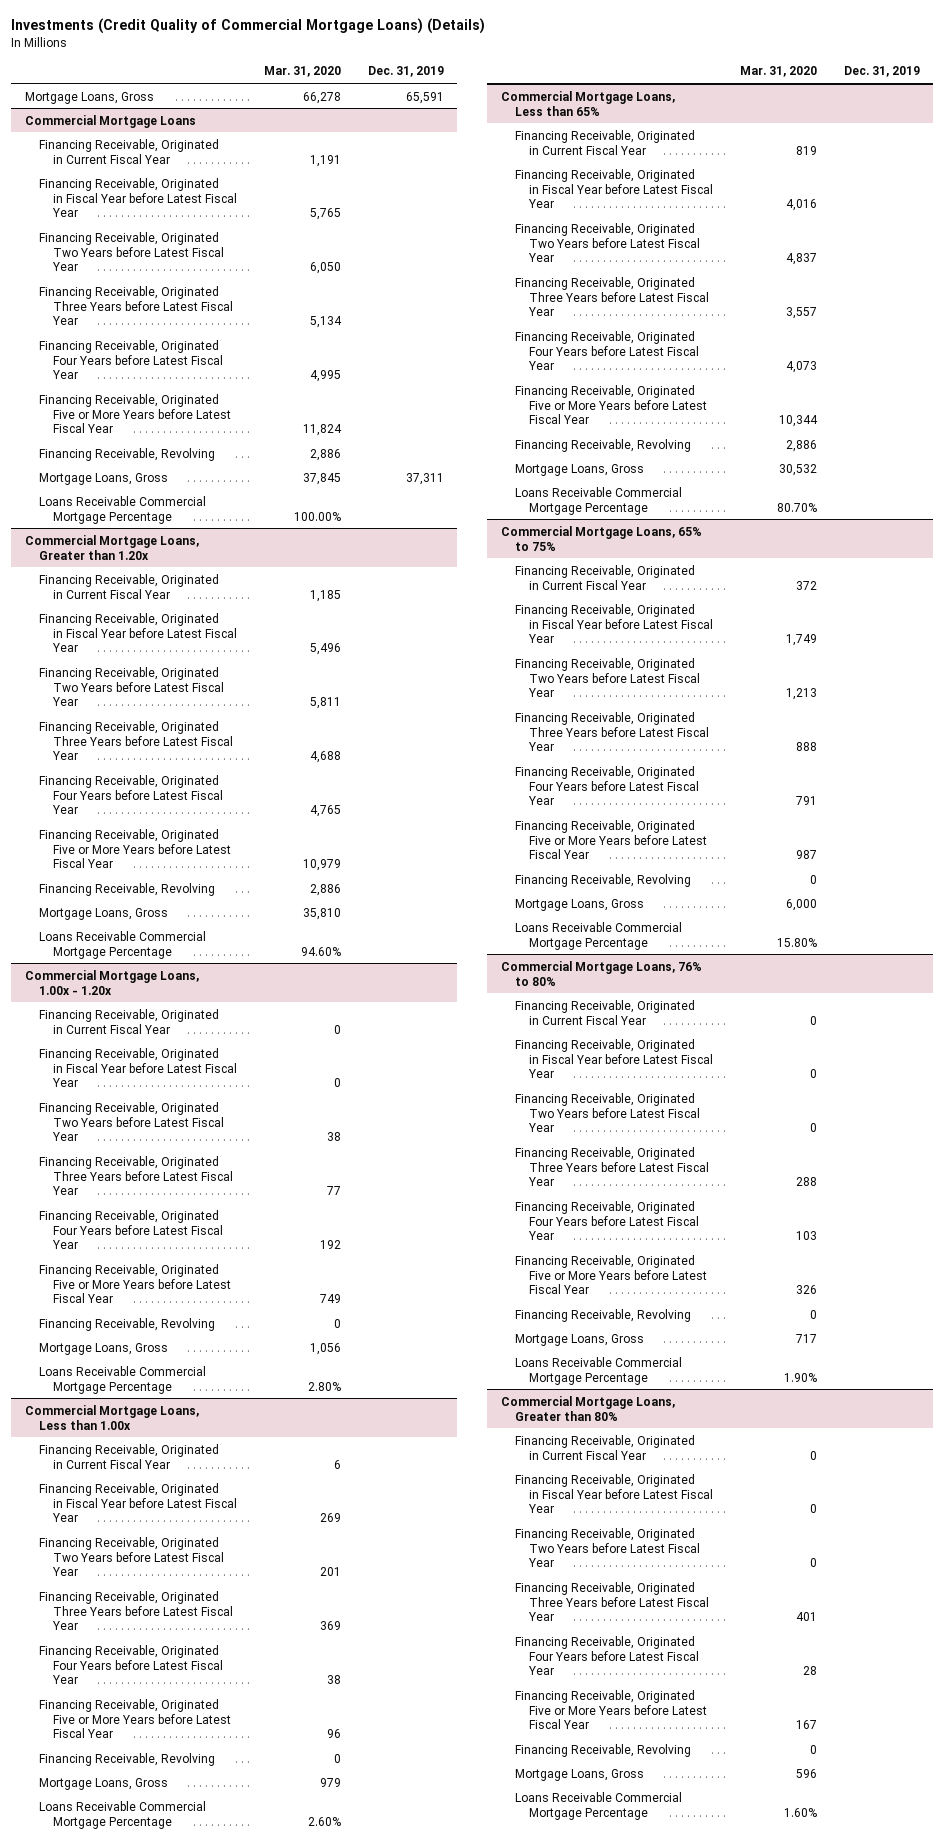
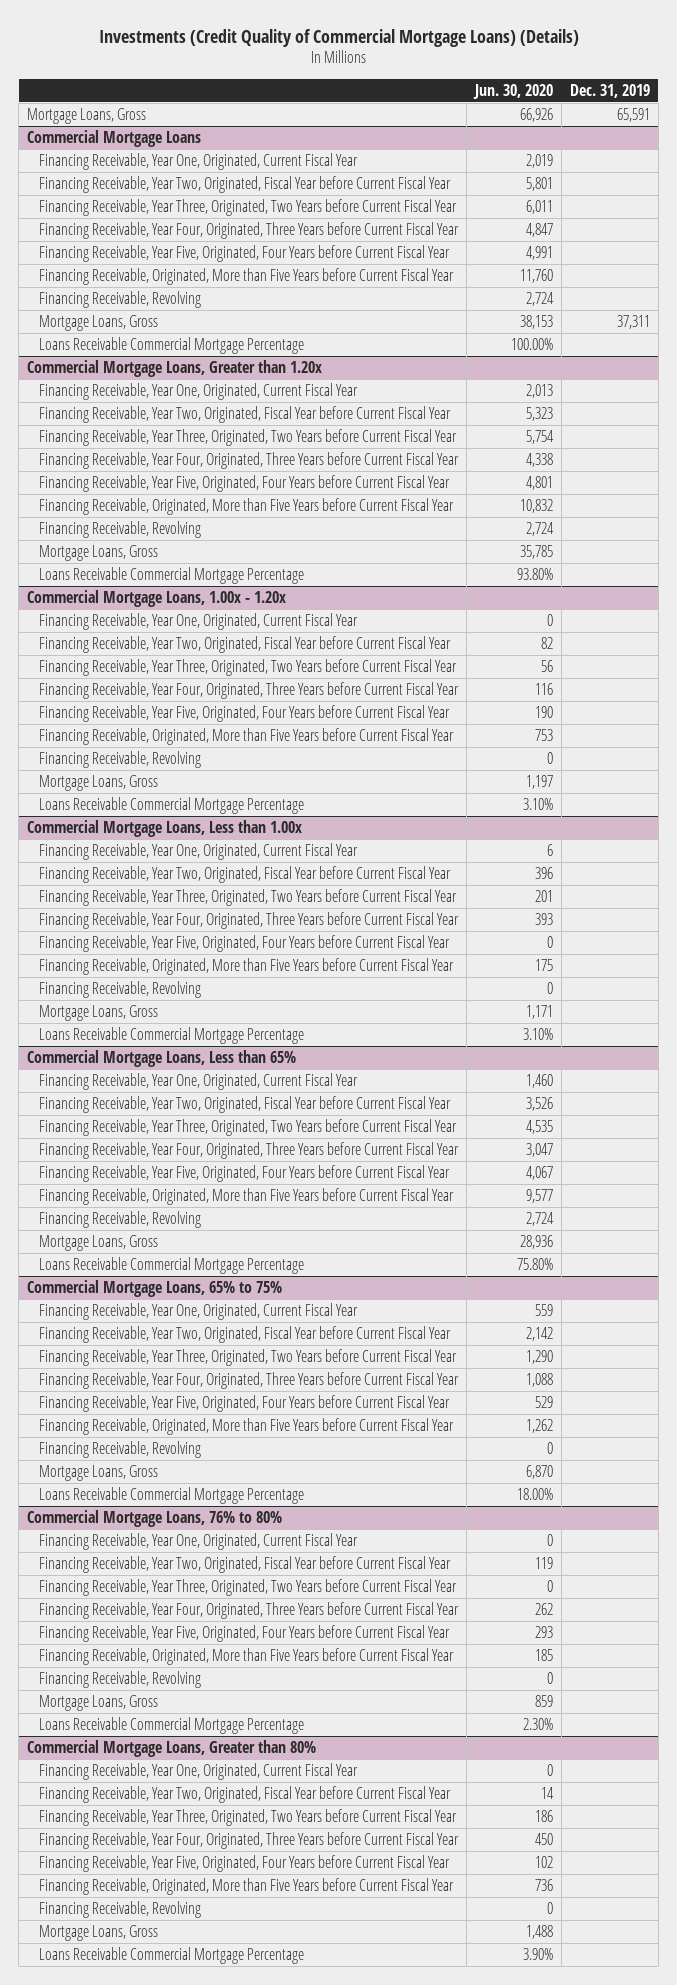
- | Mar. 31, 2020 | Dec. 31, 2019
+ | Jun. 30, 2020 | Dec. 31, 2019
@ Commercial Mortgage Loans
- Financing Receivable, Originated in Current Fiscal Year | 1,191 |
- Financing Receivable, Originated in Fiscal Year before Latest Fiscal Year | 5,765 |
- Financing Receivable, Originated Two Years before Latest Fiscal Year | 6,050 |
- Financing Receivable, Originated Three Years before Latest Fiscal Year | 5,134 |
- Financing Receivable, Originated Four Years before Latest Fiscal Year | 4,995 |
- Financing Receivable, Originated Five or More Years before Latest Fiscal Year | 11,824 |
+ Financing Receivable, Year One, Originated, Current Fiscal Year | 2,019 |
+ Financing Receivable, Year Two, Originated, Fiscal Year before Current Fiscal Year | 5,801 |
+ Financing Receivable, Year Three, Originated, Two Years before Current Fiscal Year | 6,011 |
+ Financing Receivable, Year Four, Originated, Three Years before Current Fiscal Year | 4,847 |
+ Financing Receivable, Year Five, Originated, Four Years before Current Fiscal Year | 4,991 |
+ Financing Receivable, Originated, More than Five Years before Current Fiscal Year | 11,760 |
@ Commercial Mortgage Loans, Greater than 1.20x
- Financing Receivable, Originated in Current Fiscal Year | 1,185 |
- Financing Receivable, Originated in Fiscal Year before Latest Fiscal Year | 5,496 |
- Financing Receivable, Originated Two Years before Latest Fiscal Year | 5,811 |
- Financing Receivable, Originated Three Years before Latest Fiscal Year | 4,688 |
- Financing Receivable, Originated Four Years before Latest Fiscal Year | 4,765 |
- Financing Receivable, Originated Five or More Years before Latest Fiscal Year | 10,979 |
+ Financing Receivable, Year One, Originated, Current Fiscal Year | 2,013 |
+ Financing Receivable, Year Two, Originated, Fiscal Year before Current Fiscal Year | 5,323 |
+ Financing Receivable, Year Three, Originated, Two Years before Current Fiscal Year | 5,754 |
+ Financing Receivable, Year Four, Originated, Three Years before Current Fiscal Year | 4,338 |
+ Financing Receivable, Year Five, Originated, Four Years before Current Fiscal Year | 4,801 |
+ Financing Receivable, Originated, More than Five Years before Current Fiscal Year | 10,832 |
@ Commercial Mortgage Loans, 1.00x - 1.20x
- Financing Receivable, Originated in Current Fiscal Year | 0 |
- Financing Receivable, Originated in Fiscal Year before Latest Fiscal Year | 0 |
- Financing Receivable, Originated Two Years before Latest Fiscal Year | 38 |
- Financing Receivable, Originated Three Years before Latest Fiscal Year | 77 |
- Financing Receivable, Originated Four Years before Latest Fiscal Year | 192 |
- Financing Receivable, Originated Five or More Years before Latest Fiscal Year | 749 |
+ Financing Receivable, Year One, Originated, Current Fiscal Year | 0 |
+ Financing Receivable, Year Two, Originated, Fiscal Year before Current Fiscal Year | 82 |
+ Financing Receivable, Year Three, Originated, Two Years before Current Fiscal Year | 56 |
+ Financing Receivable, Year Four, Originated, Three Years before Current Fiscal Year | 116 |
+ Financing Receivable, Year Five, Originated, Four Years before Current Fiscal Year | 190 |
+ Financing Receivable, Originated, More than Five Years before Current Fiscal Year | 753 |
@ Commercial Mortgage Loans, Less than 1.00x
- Financing Receivable, Originated in Current Fiscal Year | 6 |
- Financing Receivable, Originated in Fiscal Year before Latest Fiscal Year | 269 |
- Financing Receivable, Originated Two Years before Latest Fiscal Year | 201 |
- Financing Receivable, Originated Three Years before Latest Fiscal Year | 369 |
- Financing Receivable, Originated Four Years before Latest Fiscal Year | 38 |
- Financing Receivable, Originated Five or More Years before Latest Fiscal Year | 96 |
+ Financing Receivable, Year One, Originated, Current Fiscal Year | 6 |
+ Financing Receivable, Year Two, Originated, Fiscal Year before Current Fiscal Year | 396 |
+ Financing Receivable, Year Three, Originated, Two Years before Current Fiscal Year | 201 |
+ Financing Receivable, Year Four, Originated, Three Years before Current Fiscal Year | 393 |
+ Financing Receivable, Year Five, Originated, Four Years before Current Fiscal Year | 0 |
+ Financing Receivable, Originated, More than Five Years before Current Fiscal Year | 175 |
@ Commercial Mortgage Loans, Less than 65%
- Financing Receivable, Originated in Current Fiscal Year | 819 |
- Financing Receivable, Originated in Fiscal Year before Latest Fiscal Year | 4,016 |
- Financing Receivable, Originated Two Years before Latest Fiscal Year | 4,837 |
- Financing Receivable, Originated Three Years before Latest Fiscal Year | 3,557 |
- Financing Receivable, Originated Four Years before Latest Fiscal Year | 4,073 |
- Financing Receivable, Originated Five or More Years before Latest Fiscal Year | 10,344 |
+ Financing Receivable, Year One, Originated, Current Fiscal Year | 1,460 |
+ Financing Receivable, Year Two, Originated, Fiscal Year before Current Fiscal Year | 3,526 |
+ Financing Receivable, Year Three, Originated, Two Years before Current Fiscal Year | 4,535 |
+ Financing Receivable, Year Four, Originated, Three Years before Current Fiscal Year | 3,047 |
+ Financing Receivable, Year Five, Originated, Four Years before Current Fiscal Year | 4,067 |
+ Financing Receivable, Originated, More than Five Years before Current Fiscal Year | 9,577 |
@ Commercial Mortgage Loans, 65% to 75%
- Financing Receivable, Originated in Current Fiscal Year | 372 |
- Financing Receivable, Originated in Fiscal Year before Latest Fiscal Year | 1,749 |
- Financing Receivable, Originated Two Years before Latest Fiscal Year | 1,213 |
- Financing Receivable, Originated Three Years before Latest Fiscal Year | 888 |
- Financing Receivable, Originated Four Years before Latest Fiscal Year | 791 |
- Financing Receivable, Originated Five or More Years before Latest Fiscal Year | 987 |
+ Financing Receivable, Year One, Originated, Current Fiscal Year | 559 |
+ Financing Receivable, Year Two, Originated, Fiscal Year before Current Fiscal Year | 2,142 |
+ Financing Receivable, Year Three, Originated, Two Years before Current Fiscal Year | 1,290 |
+ Financing Receivable, Year Four, Originated, Three Years before Current Fiscal Year | 1,088 |
+ Financing Receivable, Year Five, Originated, Four Years before Current Fiscal Year | 529 |
+ Financing Receivable, Originated, More than Five Years before Current Fiscal Year | 1,262 |
@ Commercial Mortgage Loans, 76% to 80%
- Financing Receivable, Originated in Current Fiscal Year | 0 |
- Financing Receivable, Originated in Fiscal Year before Latest Fiscal Year | 0 |
- Financing Receivable, Originated Two Years before Latest Fiscal Year | 0 |
- Financing Receivable, Originated Three Years before Latest Fiscal Year | 288 |
- Financing Receivable, Originated Four Years before Latest Fiscal Year | 103 |
- Financing Receivable, Originated Five or More Years before Latest Fiscal Year | 326 |
+ Financing Receivable, Year One, Originated, Current Fiscal Year | 0 |
+ Financing Receivable, Year Two, Originated, Fiscal Year before Current Fiscal Year | 119 |
+ Financing Receivable, Year Three, Originated, Two Years before Current Fiscal Year | 0 |
+ Financing Receivable, Year Four, Originated, Three Years before Current Fiscal Year | 262 |
+ Financing Receivable, Year Five, Originated, Four Years before Current Fiscal Year | 293 |
+ Financing Receivable, Originated, More than Five Years before Current Fiscal Year | 185 |
@ Commercial Mortgage Loans, Greater than 80%
- Financing Receivable, Originated in Current Fiscal Year | 0 |
- Financing Receivable, Originated in Fiscal Year before Latest Fiscal Year | 0 |
- Financing Receivable, Originated Two Years before Latest Fiscal Year | 0 |
- Financing Receivable, Originated Three Years before Latest Fiscal Year | 401 |
- Financing Receivable, Originated Four Years before Latest Fiscal Year | 28 |
- Financing Receivable, Originated Five or More Years before Latest Fiscal Year | 167 |
+ Financing Receivable, Year One, Originated, Current Fiscal Year | 0 |
+ Financing Receivable, Year Two, Originated, Fiscal Year before Current Fiscal Year | 14 |
+ Financing Receivable, Year Three, Originated, Two Years before Current Fiscal Year | 186 |
+ Financing Receivable, Year Four, Originated, Three Years before Current Fiscal Year | 450 |
+ Financing Receivable, Year Five, Originated, Four Years before Current Fiscal Year | 102 |
+ Financing Receivable, Originated, More than Five Years before Current Fiscal Year | 736 |

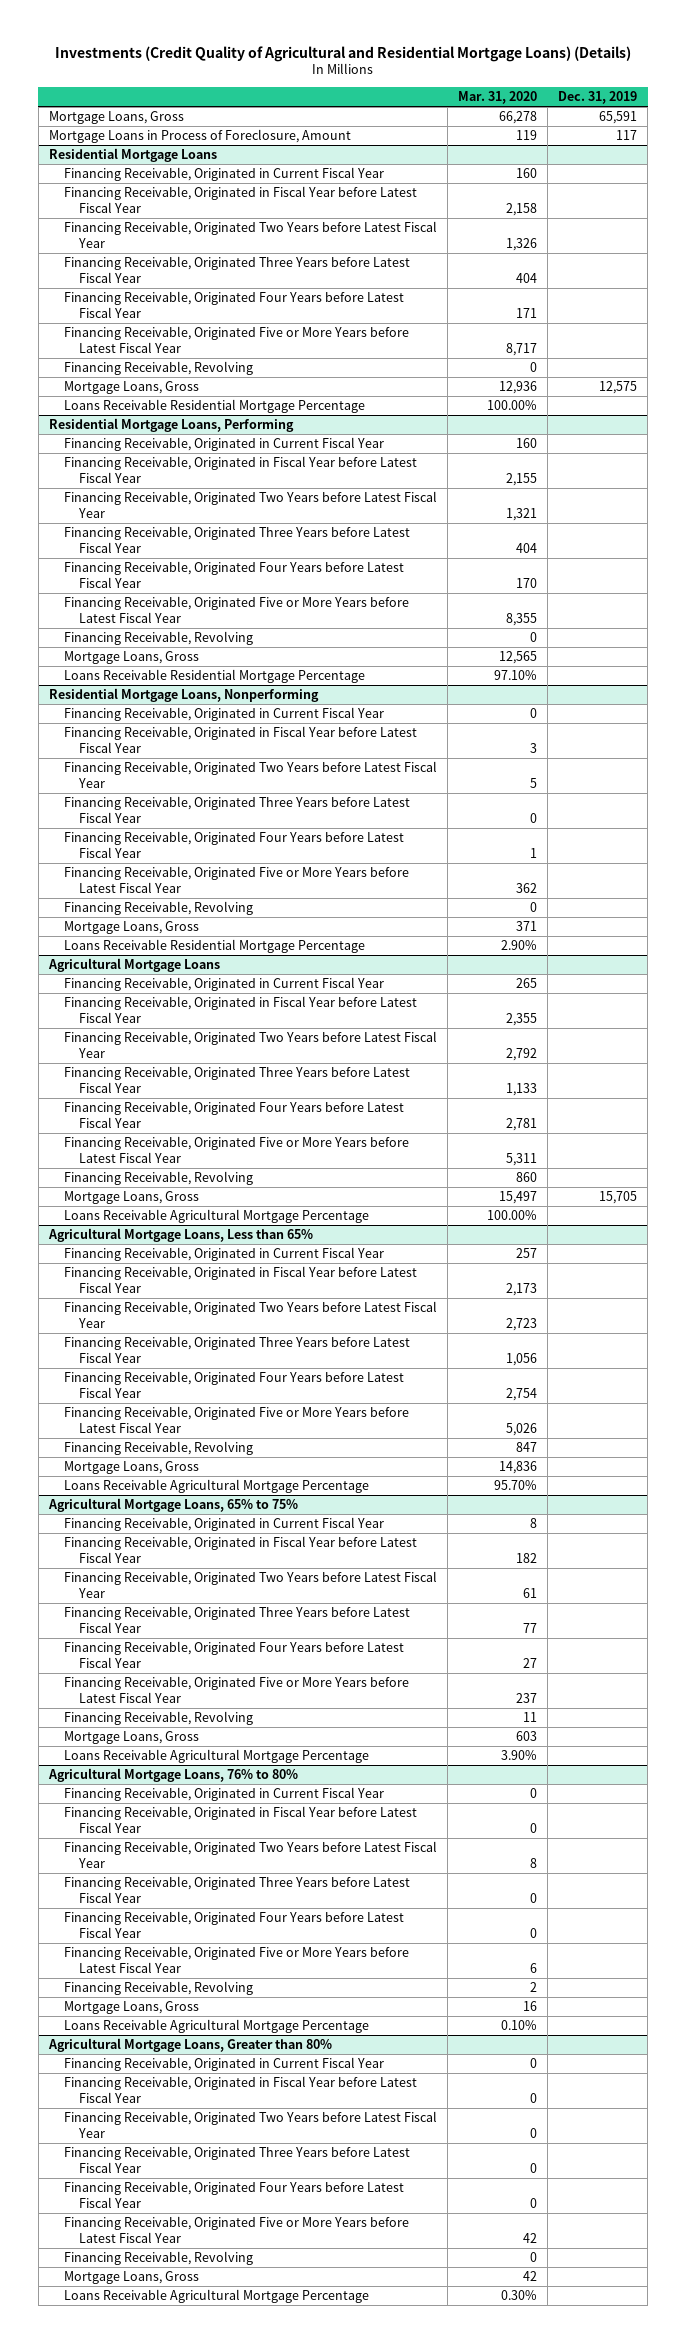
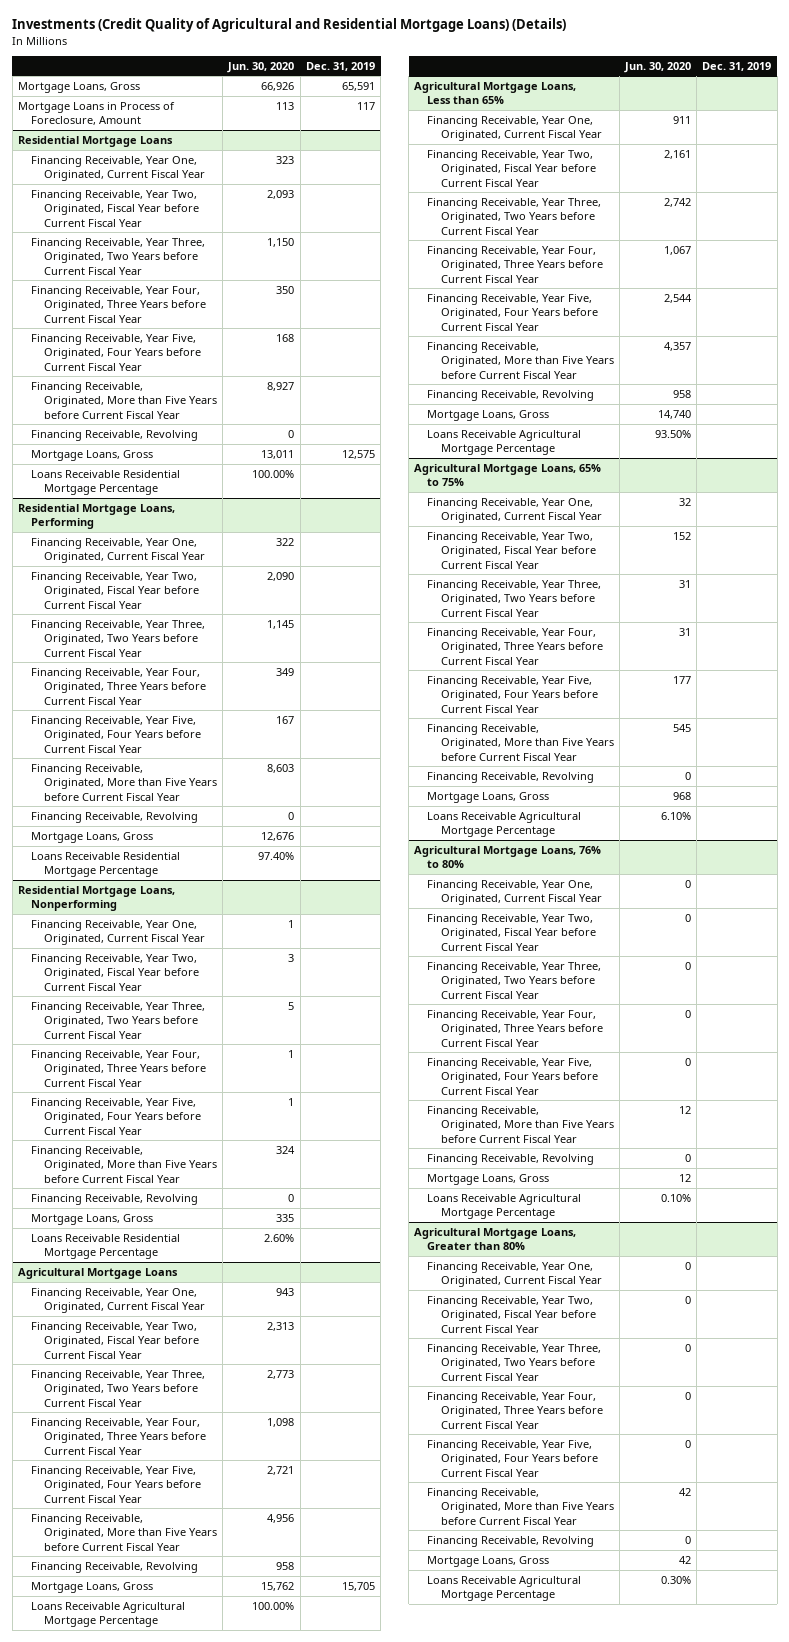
- | Mar. 31, 2020 | Dec. 31, 2019
+ | Jun. 30, 2020 | Dec. 31, 2019
@ Residential Mortgage Loans
- Financing Receivable, Originated in Current Fiscal Year | 160 |
- Financing Receivable, Originated in Fiscal Year before Latest Fiscal Year | 2,158 |
- Financing Receivable, Originated Two Years before Latest Fiscal Year | 1,326 |
- Financing Receivable, Originated Three Years before Latest Fiscal Year | 404 |
- Financing Receivable, Originated Four Years before Latest Fiscal Year | 171 |
- Financing Receivable, Originated Five or More Years before Latest Fiscal Year | 8,717 |
+ Financing Receivable, Year One, Originated, Current Fiscal Year | 323 |
+ Financing Receivable, Year Two, Originated, Fiscal Year before Current Fiscal Year | 2,093 |
+ Financing Receivable, Year Three, Originated, Two Years before Current Fiscal Year | 1,150 |
+ Financing Receivable, Year Four, Originated, Three Years before Current Fiscal Year | 350 |
+ Financing Receivable, Year Five, Originated, Four Years before Current Fiscal Year | 168 |
+ Financing Receivable, Originated, More than Five Years before Current Fiscal Year | 8,927 |
@ Residential Mortgage Loans, Performing
- Financing Receivable, Originated in Current Fiscal Year | 160 |
- Financing Receivable, Originated in Fiscal Year before Latest Fiscal Year | 2,155 |
- Financing Receivable, Originated Two Years before Latest Fiscal Year | 1,321 |
- Financing Receivable, Originated Three Years before Latest Fiscal Year | 404 |
- Financing Receivable, Originated Four Years before Latest Fiscal Year | 170 |
- Financing Receivable, Originated Five or More Years before Latest Fiscal Year | 8,355 |
+ Financing Receivable, Year One, Originated, Current Fiscal Year | 322 |
+ Financing Receivable, Year Two, Originated, Fiscal Year before Current Fiscal Year | 2,090 |
+ Financing Receivable, Year Three, Originated, Two Years before Current Fiscal Year | 1,145 |
+ Financing Receivable, Year Four, Originated, Three Years before Current Fiscal Year | 349 |
+ Financing Receivable, Year Five, Originated, Four Years before Current Fiscal Year | 167 |
+ Financing Receivable, Originated, More than Five Years before Current Fiscal Year | 8,603 |
@ Residential Mortgage Loans, Nonperforming
- Financing Receivable, Originated in Current Fiscal Year | 0 |
- Financing Receivable, Originated in Fiscal Year before Latest Fiscal Year | 3 |
- Financing Receivable, Originated Two Years before Latest Fiscal Year | 5 |
- Financing Receivable, Originated Three Years before Latest Fiscal Year | 0 |
- Financing Receivable, Originated Four Years before Latest Fiscal Year | 1 |
- Financing Receivable, Originated Five or More Years before Latest Fiscal Year | 362 |
+ Financing Receivable, Year One, Originated, Current Fiscal Year | 1 |
+ Financing Receivable, Year Two, Originated, Fiscal Year before Current Fiscal Year | 3 |
+ Financing Receivable, Year Three, Originated, Two Years before Current Fiscal Year | 5 |
+ Financing Receivable, Year Four, Originated, Three Years before Current Fiscal Year | 1 |
+ Financing Receivable, Year Five, Originated, Four Years before Current Fiscal Year | 1 |
+ Financing Receivable, Originated, More than Five Years before Current Fiscal Year | 324 |
@ Agricultural Mortgage Loans
- Financing Receivable, Originated in Current Fiscal Year | 265 |
- Financing Receivable, Originated in Fiscal Year before Latest Fiscal Year | 2,355 |
- Financing Receivable, Originated Two Years before Latest Fiscal Year | 2,792 |
- Financing Receivable, Originated Three Years before Latest Fiscal Year | 1,133 |
- Financing Receivable, Originated Four Years before Latest Fiscal Year | 2,781 |
- Financing Receivable, Originated Five or More Years before Latest Fiscal Year | 5,311 |
+ Financing Receivable, Year One, Originated, Current Fiscal Year | 943 |
+ Financing Receivable, Year Two, Originated, Fiscal Year before Current Fiscal Year | 2,313 |
+ Financing Receivable, Year Three, Originated, Two Years before Current Fiscal Year | 2,773 |
+ Financing Receivable, Year Four, Originated, Three Years before Current Fiscal Year | 1,098 |
+ Financing Receivable, Year Five, Originated, Four Years before Current Fiscal Year | 2,721 |
+ Financing Receivable, Originated, More than Five Years before Current Fiscal Year | 4,956 |
@ Agricultural Mortgage Loans, Less than 65%
- Financing Receivable, Originated in Current Fiscal Year | 257 |
- Financing Receivable, Originated in Fiscal Year before Latest Fiscal Year | 2,173 |
- Financing Receivable, Originated Two Years before Latest Fiscal Year | 2,723 |
- Financing Receivable, Originated Three Years before Latest Fiscal Year | 1,056 |
- Financing Receivable, Originated Four Years before Latest Fiscal Year | 2,754 |
- Financing Receivable, Originated Five or More Years before Latest Fiscal Year | 5,026 |
+ Financing Receivable, Year One, Originated, Current Fiscal Year | 911 |
+ Financing Receivable, Year Two, Originated, Fiscal Year before Current Fiscal Year | 2,161 |
+ Financing Receivable, Year Three, Originated, Two Years before Current Fiscal Year | 2,742 |
+ Financing Receivable, Year Four, Originated, Three Years before Current Fiscal Year | 1,067 |
+ Financing Receivable, Year Five, Originated, Four Years before Current Fiscal Year | 2,544 |
+ Financing Receivable, Originated, More than Five Years before Current Fiscal Year | 4,357 |
@ Agricultural Mortgage Loans, 65% to 75%
- Financing Receivable, Originated in Current Fiscal Year | 8 |
- Financing Receivable, Originated in Fiscal Year before Latest Fiscal Year | 182 |
- Financing Receivable, Originated Two Years before Latest Fiscal Year | 61 |
- Financing Receivable, Originated Three Years before Latest Fiscal Year | 77 |
- Financing Receivable, Originated Four Years before Latest Fiscal Year | 27 |
- Financing Receivable, Originated Five or More Years before Latest Fiscal Year | 237 |
+ Financing Receivable, Year One, Originated, Current Fiscal Year | 32 |
+ Financing Receivable, Year Two, Originated, Fiscal Year before Current Fiscal Year | 152 |
+ Financing Receivable, Year Three, Originated, Two Years before Current Fiscal Year | 31 |
+ Financing Receivable, Year Four, Originated, Three Years before Current Fiscal Year | 31 |
+ Financing Receivable, Year Five, Originated, Four Years before Current Fiscal Year | 177 |
+ Financing Receivable, Originated, More than Five Years before Current Fiscal Year | 545 |
@ Agricultural Mortgage Loans, 76% to 80%
- Financing Receivable, Originated in Current Fiscal Year | 0 |
- Financing Receivable, Originated in Fiscal Year before Latest Fiscal Year | 0 |
- Financing Receivable, Originated Two Years before Latest Fiscal Year | 8 |
- Financing Receivable, Originated Three Years before Latest Fiscal Year | 0 |
- Financing Receivable, Originated Four Years before Latest Fiscal Year | 0 |
- Financing Receivable, Originated Five or More Years before Latest Fiscal Year | 6 |
+ Financing Receivable, Year One, Originated, Current Fiscal Year | 0 |
+ Financing Receivable, Year Two, Originated, Fiscal Year before Current Fiscal Year | 0 |
+ Financing Receivable, Year Three, Originated, Two Years before Current Fiscal Year | 0 |
+ Financing Receivable, Year Four, Originated, Three Years before Current Fiscal Year | 0 |
+ Financing Receivable, Year Five, Originated, Four Years before Current Fiscal Year | 0 |
+ Financing Receivable, Originated, More than Five Years before Current Fiscal Year | 12 |
@ Agricultural Mortgage Loans, Greater than 80%
- Financing Receivable, Originated in Current Fiscal Year | 0 |
- Financing Receivable, Originated in Fiscal Year before Latest Fiscal Year | 0 |
- Financing Receivable, Originated Two Years before Latest Fiscal Year | 0 |
- Financing Receivable, Originated Three Years before Latest Fiscal Year | 0 |
- Financing Receivable, Originated Four Years before Latest Fiscal Year | 0 |
- Financing Receivable, Originated Five or More Years before Latest Fiscal Year | 42 |
+ Financing Receivable, Year One, Originated, Current Fiscal Year | 0 |
+ Financing Receivable, Year Two, Originated, Fiscal Year before Current Fiscal Year | 0 |
+ Financing Receivable, Year Three, Originated, Two Years before Current Fiscal Year | 0 |
+ Financing Receivable, Year Four, Originated, Three Years before Current Fiscal Year | 0 |
+ Financing Receivable, Year Five, Originated, Four Years before Current Fiscal Year | 0 |
+ Financing Receivable, Originated, More than Five Years before Current Fiscal Year | 42 |

